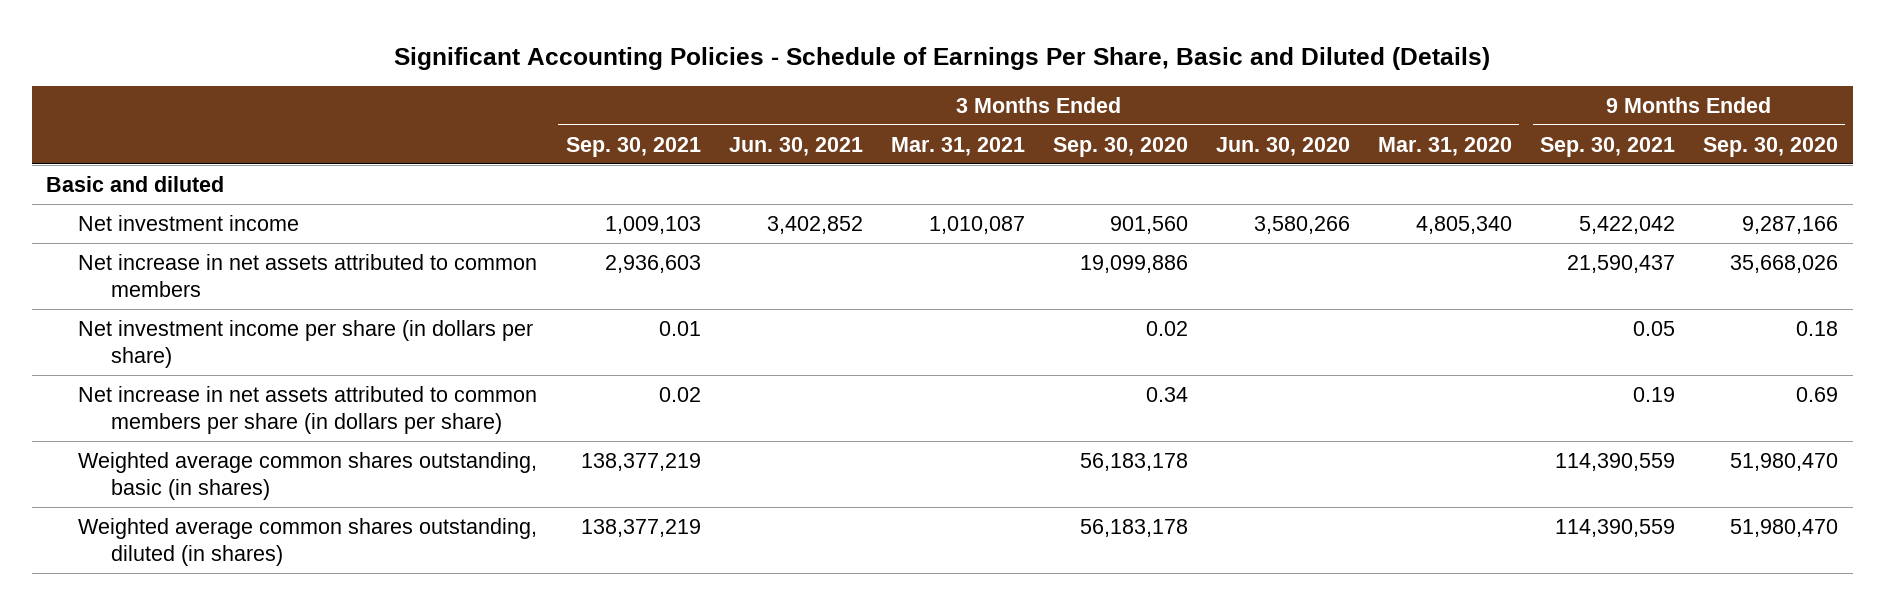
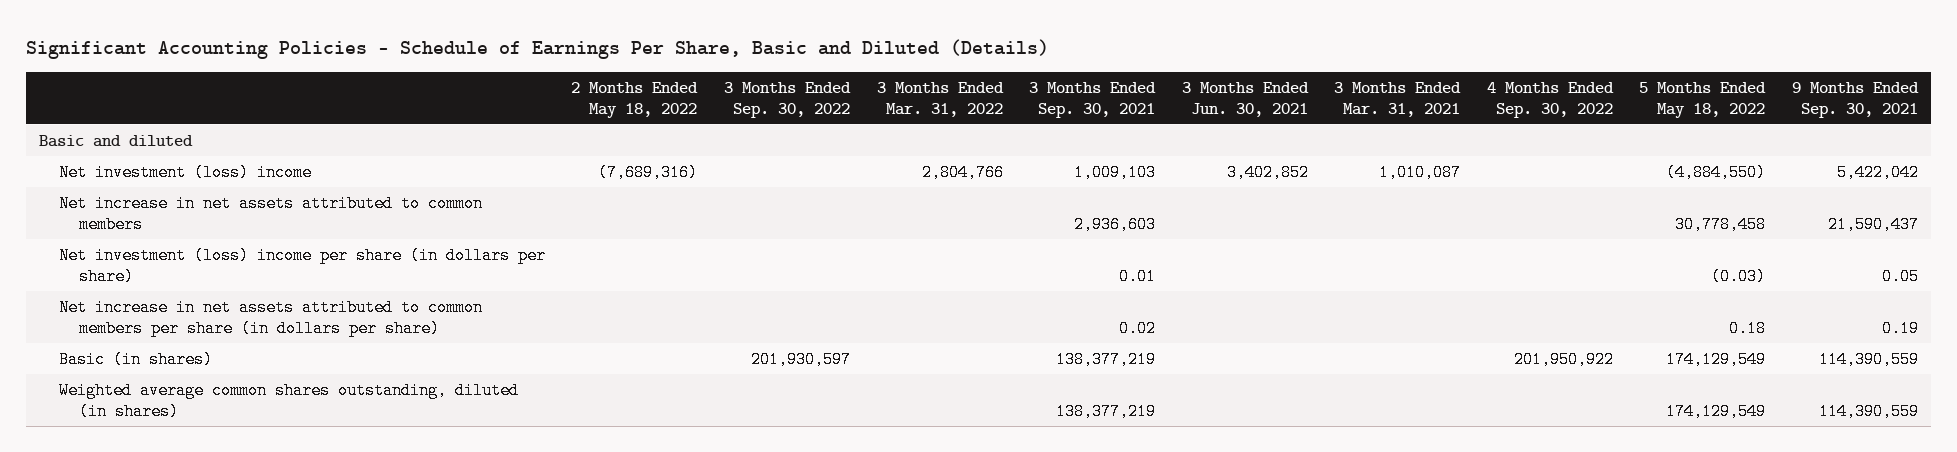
- | 3 Months Ended Sep. 30, 2021 | 3 Months Ended Jun. 30, 2021 | 3 Months Ended Mar. 31, 2021 | 3 Months Ended Sep. 30, 2020 | 3 Months Ended Jun. 30, 2020 | 3 Months Ended Mar. 31, 2020 | 9 Months Ended Sep. 30, 2021 | 9 Months Ended Sep. 30, 2020
+ | 2 Months Ended May 18, 2022 | 3 Months Ended Sep. 30, 2022 | 3 Months Ended Mar. 31, 2022 | 3 Months Ended Sep. 30, 2021 | 3 Months Ended Jun. 30, 2021 | 3 Months Ended Mar. 31, 2021 | 4 Months Ended Sep. 30, 2022 | 5 Months Ended May 18, 2022 | 9 Months Ended Sep. 30, 2021
- Net investment income | 1,009,103 | 3,402,852 | 1,010,087 | 901,560 | 3,580,266 | 4,805,340 | 5,422,042 | 9,287,166
+ Net investment (loss) income | (7,689,316) | | 2,804,766 | 1,009,103 | 3,402,852 | 1,010,087 | | (4,884,550) | 5,422,042
- Net investment income per share (in dollars per share) | 0.01 | | | 0.02 | | | 0.05 | 0.18
+ Net investment (loss) income per share (in dollars per share) | | | | 0.01 | | | | (0.03) | 0.05
- Weighted average common shares outstanding, basic (in shares) | 138,377,219 | | | 56,183,178 | | | 114,390,559 | 51,980,470
+ Basic (in shares) | | 201,930,597 | | 138,377,219 | | | 201,950,922 | 174,129,549 | 114,390,559

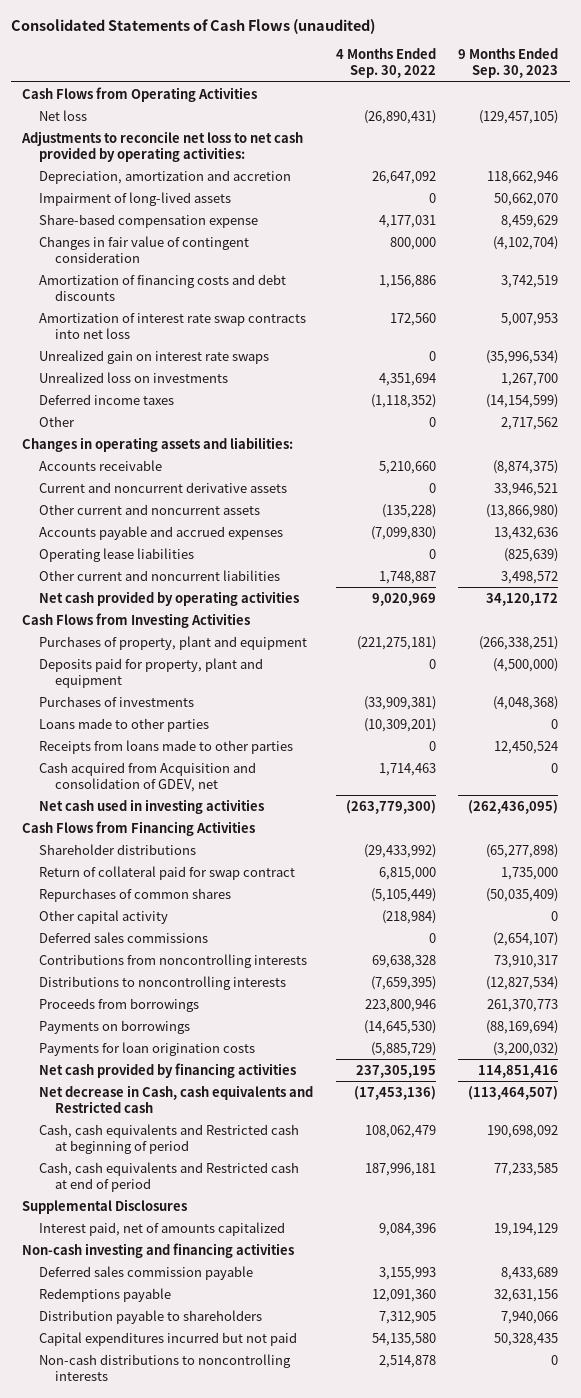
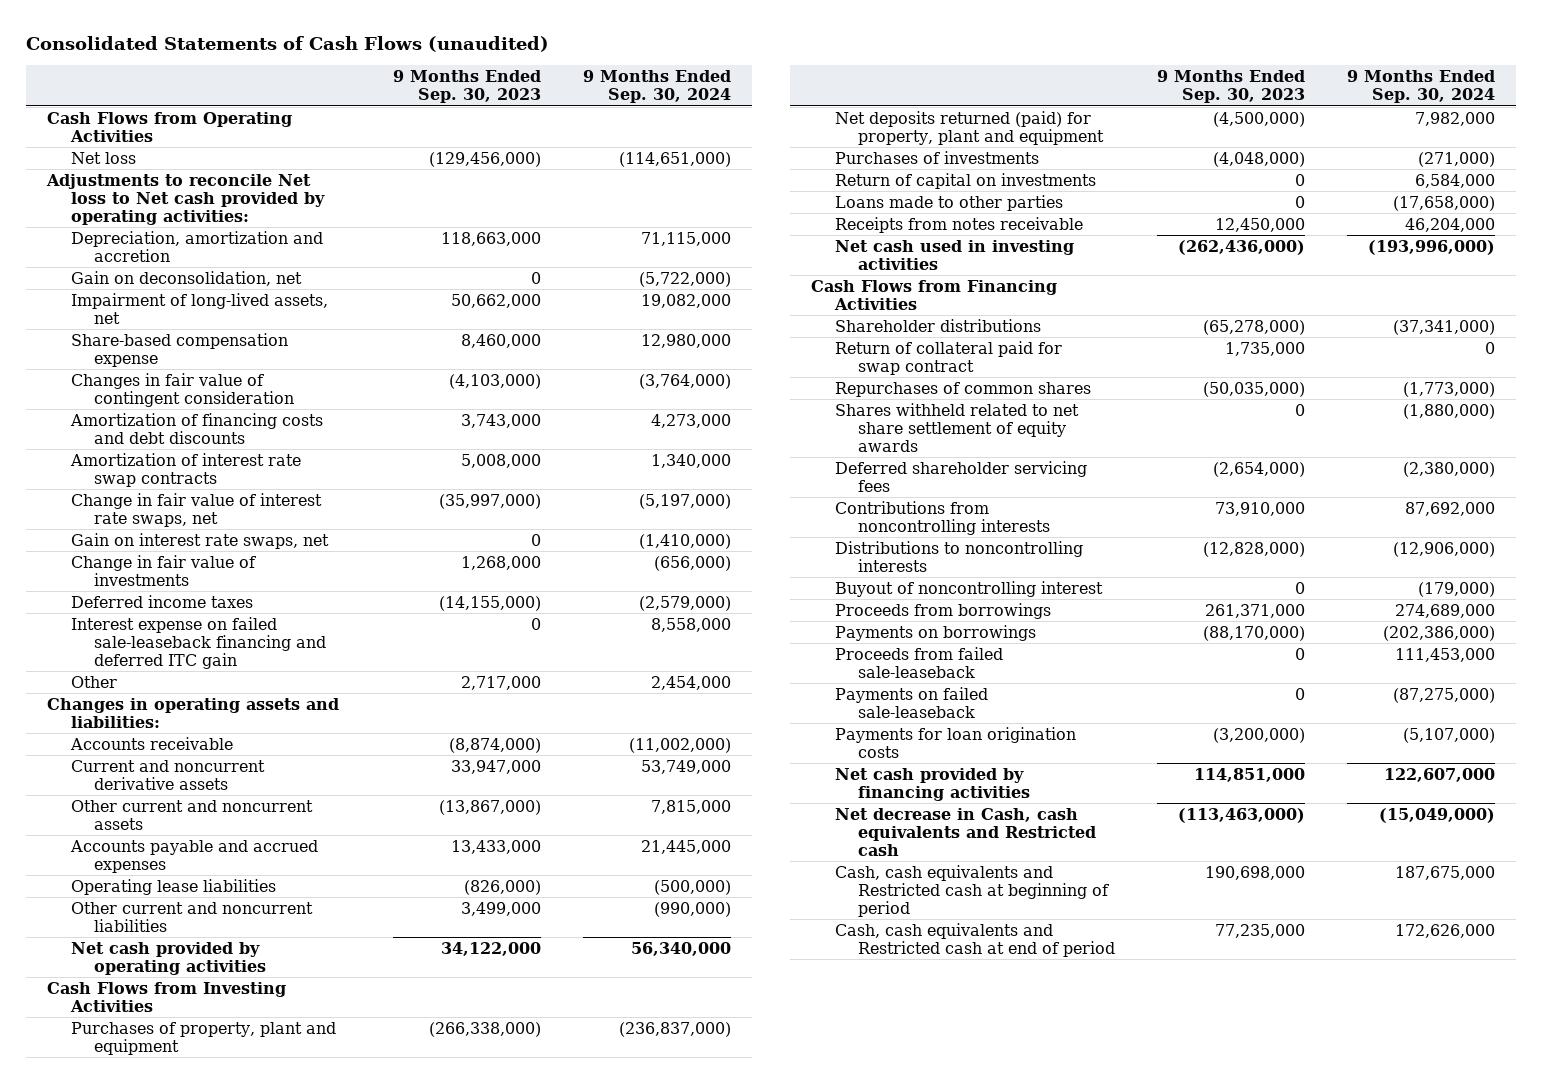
- | 4 Months Ended Sep. 30, 2022 | 9 Months Ended Sep. 30, 2023
+ | 9 Months Ended Sep. 30, 2023 | 9 Months Ended Sep. 30, 2024
- Net loss | (26,890,431) | (129,457,105)
- Adjustments to reconcile net loss to net cash provided by operating activities:
- Depreciation, amortization and accretion | 26,647,092 | 118,662,946
- Impairment of long-lived assets | 0 | 50,662,070
- Share-based compensation expense | 4,177,031 | 8,459,629
- Changes in fair value of contingent consideration | 800,000 | (4,102,704)
- Amortization of financing costs and debt discounts | 1,156,886 | 3,742,519
- Amortization of interest rate swap contracts into net loss | 172,560 | 5,007,953
- Unrealized gain on interest rate swaps | 0 | (35,996,534)
- Unrealized loss on investments | 4,351,694 | 1,267,700
- Deferred income taxes | (1,118,352) | (14,154,599)
- Other | 0 | 2,717,562
+ Net loss | (129,456,000) | (114,651,000)
+ Adjustments to reconcile Net loss to Net cash provided by operating activities:
+ Depreciation, amortization and accretion | 118,663,000 | 71,115,000
+ Gain on deconsolidation, net | 0 | (5,722,000)
+ Impairment of long-lived assets, net | 50,662,000 | 19,082,000
+ Share-based compensation expense | 8,460,000 | 12,980,000
+ Changes in fair value of contingent consideration | (4,103,000) | (3,764,000)
+ Amortization of financing costs and debt discounts | 3,743,000 | 4,273,000
+ Amortization of interest rate swap contracts | 5,008,000 | 1,340,000
+ Change in fair value of interest rate swaps, net | (35,997,000) | (5,197,000)
+ Gain on interest rate swaps, net | 0 | (1,410,000)
+ Change in fair value of investments | 1,268,000 | (656,000)
+ Deferred income taxes | (14,155,000) | (2,579,000)
+ Interest expense on failed sale-leaseback financing and deferred ITC gain | 0 | 8,558,000
+ Other | 2,717,000 | 2,454,000
- Accounts receivable | 5,210,660 | (8,874,375)
- Current and noncurrent derivative assets | 0 | 33,946,521
- Other current and noncurrent assets | (135,228) | (13,866,980)
- Accounts payable and accrued expenses | (7,099,830) | 13,432,636
- Operating lease liabilities | 0 | (825,639)
- Other current and noncurrent liabilities | 1,748,887 | 3,498,572
- Net cash provided by operating activities | 9,020,969 | 34,120,172
+ Accounts receivable | (8,874,000) | (11,002,000)
+ Current and noncurrent derivative assets | 33,947,000 | 53,749,000
+ Other current and noncurrent assets | (13,867,000) | 7,815,000
+ Accounts payable and accrued expenses | 13,433,000 | 21,445,000
+ Operating lease liabilities | (826,000) | (500,000)
+ Other current and noncurrent liabilities | 3,499,000 | (990,000)
+ Net cash provided by operating activities | 34,122,000 | 56,340,000
- Purchases of property, plant and equipment | (221,275,181) | (266,338,251)
- Deposits paid for property, plant and equipment | 0 | (4,500,000)
- Purchases of investments | (33,909,381) | (4,048,368)
+ Purchases of property, plant and equipment | (266,338,000) | (236,837,000)
+ Net deposits returned (paid) for property, plant and equipment | (4,500,000) | 7,982,000
+ Purchases of investments | (4,048,000) | (271,000)
+ Return of capital on investments | 0 | 6,584,000
- Receipts from loans made to other parties | 0 | 12,450,524
- Cash acquired from Acquisition and consolidation of GDEV, net | 1,714,463 | 0
- Net cash used in investing activities | (263,779,300) | (262,436,095)
+ Receipts from notes receivable | 12,450,000 | 46,204,000
+ Net cash used in investing activities | (262,436,000) | (193,996,000)
- Shareholder distributions | (29,433,992) | (65,277,898)
+ Shareholder distributions | (65,278,000) | (37,341,000)
- Repurchases of common shares | (5,105,449) | (50,035,409)
- Other capital activity | (218,984) | 0
- Deferred sales commissions | 0 | (2,654,107)
- Contributions from noncontrolling interests | 69,638,328 | 73,910,317
- Distributions to noncontrolling interests | (7,659,395) | (12,827,534)
- Proceeds from borrowings | 223,800,946 | 261,370,773
- Payments on borrowings | (14,645,530) | (88,169,694)
- Payments for loan origination costs | (5,885,729) | (3,200,032)
- Net cash provided by financing activities | 237,305,195 | 114,851,416
- Net decrease in Cash, cash equivalents and Restricted cash | (17,453,136) | (113,464,507)
- Cash, cash equivalents and Restricted cash at beginning of period | 108,062,479 | 190,698,092
- Cash, cash equivalents and Restricted cash at end of period | 187,996,181 | 77,233,585
- Supplemental Disclosures
- Interest paid, net of amounts capitalized | 9,084,396 | 19,194,129
- Non-cash investing and financing activities
- Deferred sales commission payable | 3,155,993 | 8,433,689
- Redemptions payable | 12,091,360 | 32,631,156
- Distribution payable to shareholders | 7,312,905 | 7,940,066
- Capital expenditures incurred but not paid | 54,135,580 | 50,328,435
- Non-cash distributions to noncontrolling interests | 2,514,878 | 0
+ Repurchases of common shares | (50,035,000) | (1,773,000)
+ Shares withheld related to net share settlement of equity awards | 0 | (1,880,000)
+ Deferred shareholder servicing fees | (2,654,000) | (2,380,000)
+ Contributions from noncontrolling interests | 73,910,000 | 87,692,000
+ Distributions to noncontrolling interests | (12,828,000) | (12,906,000)
+ Buyout of noncontrolling interest | 0 | (179,000)
+ Proceeds from borrowings | 261,371,000 | 274,689,000
+ Payments on borrowings | (88,170,000) | (202,386,000)
+ Proceeds from failed sale-leaseback | 0 | 111,453,000
+ Payments on failed sale-leaseback | 0 | (87,275,000)
+ Payments for loan origination costs | (3,200,000) | (5,107,000)
+ Net cash provided by financing activities | 114,851,000 | 122,607,000
+ Net decrease in Cash, cash equivalents and Restricted cash | (113,463,000) | (15,049,000)
+ Cash, cash equivalents and Restricted cash at beginning of period | 190,698,000 | 187,675,000
+ Cash, cash equivalents and Restricted cash at end of period | 77,235,000 | 172,626,000

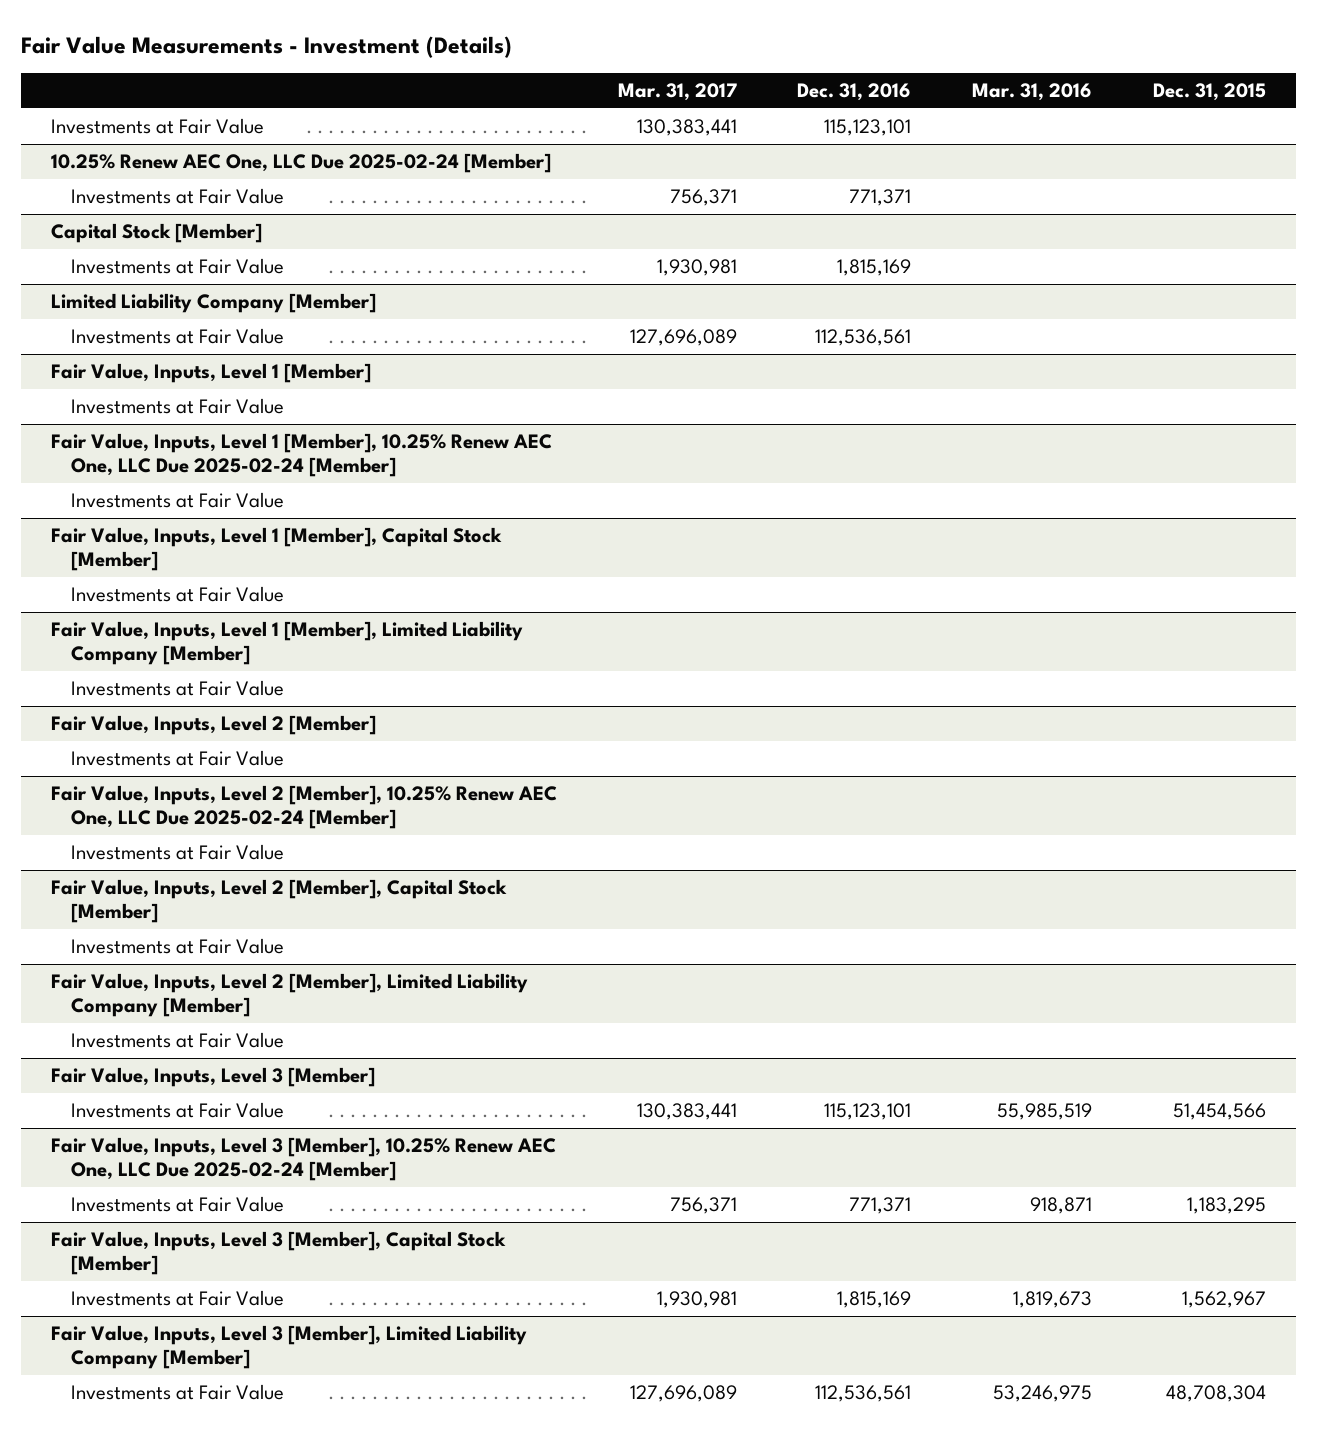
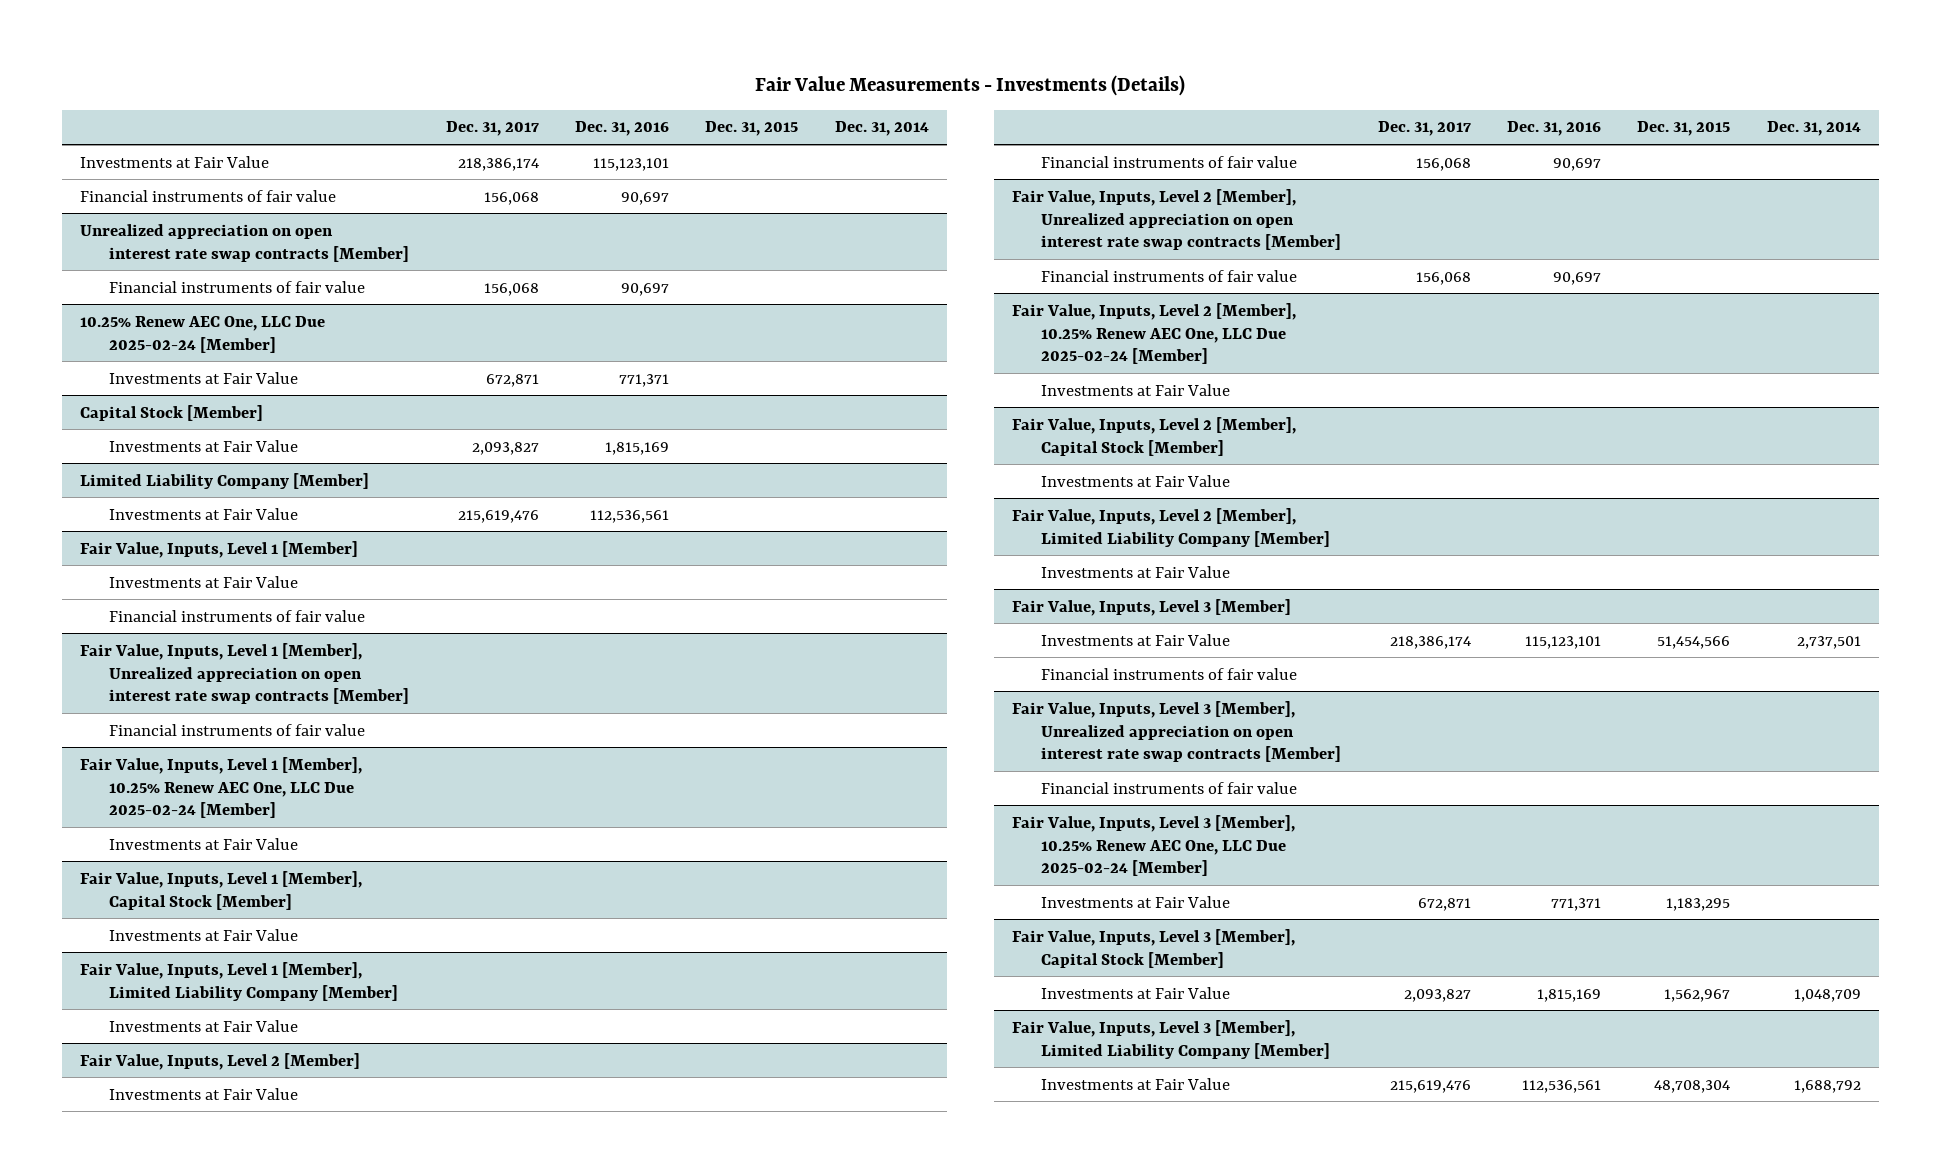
- Fair Value Measurements - Investment (Details)
+ Fair Value Measurements - Investments (Details)
- | Mar. 31, 2017 | Dec. 31, 2016 | Mar. 31, 2016 | Dec. 31, 2015
+ | Dec. 31, 2017 | Dec. 31, 2016 | Dec. 31, 2015 | Dec. 31, 2014
+ Financial instruments of fair value | 156,068 | 90,697 | |
+ Unrealized appreciation on open interest rate swap contracts [Member]
+ Financial instruments of fair value | 156,068 | 90,697 | |
@ Fair Value, Inputs, Level 1 [Member]
+ Financial instruments of fair value
+ Fair Value, Inputs, Level 1 [Member], Unrealized appreciation on open interest rate swap contracts [Member]
+ Financial instruments of fair value
@ Fair Value, Inputs, Level 2 [Member]
+ Financial instruments of fair value | 156,068 | 90,697 | |
+ Fair Value, Inputs, Level 2 [Member], Unrealized appreciation on open interest rate swap contracts [Member]
+ Financial instruments of fair value | 156,068 | 90,697 | |
@ Fair Value, Inputs, Level 3 [Member]
+ Financial instruments of fair value
+ Fair Value, Inputs, Level 3 [Member], Unrealized appreciation on open interest rate swap contracts [Member]
+ Financial instruments of fair value

